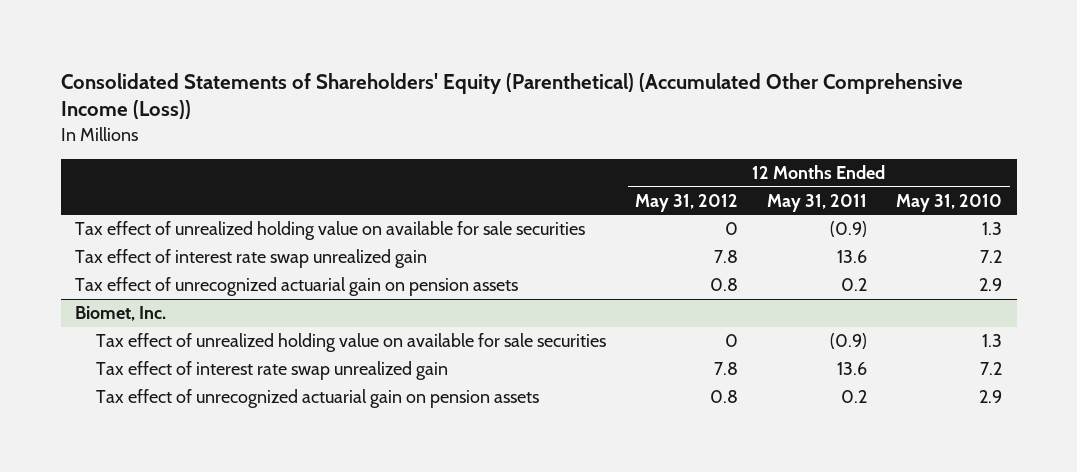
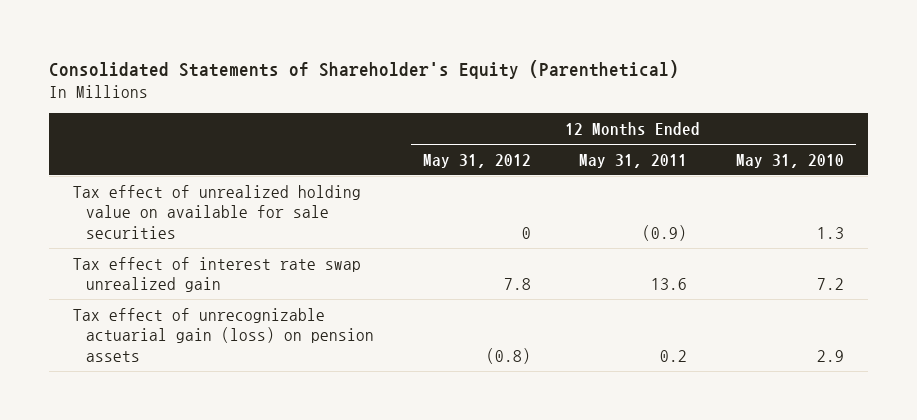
- Consolidated Statements of Shareholders' Equity (Parenthetical) (Accumulated Other Comprehensive Income (Loss))
+ Consolidated Statements of Shareholder's Equity (Parenthetical)
- Tax effect of unrecognized actuarial gain on pension assets | 0.8 | 0.2 | 2.9
- Biomet, Inc.
- Tax effect of unrealized holding value on available for sale securities | 0 | (0.9) | 1.3
- Tax effect of interest rate swap unrealized gain | 7.8 | 13.6 | 7.2
- Tax effect of unrecognized actuarial gain on pension assets | 0.8 | 0.2 | 2.9
+ Tax effect of unrecognizable actuarial gain (loss) on pension assets | (0.8) | 0.2 | 2.9

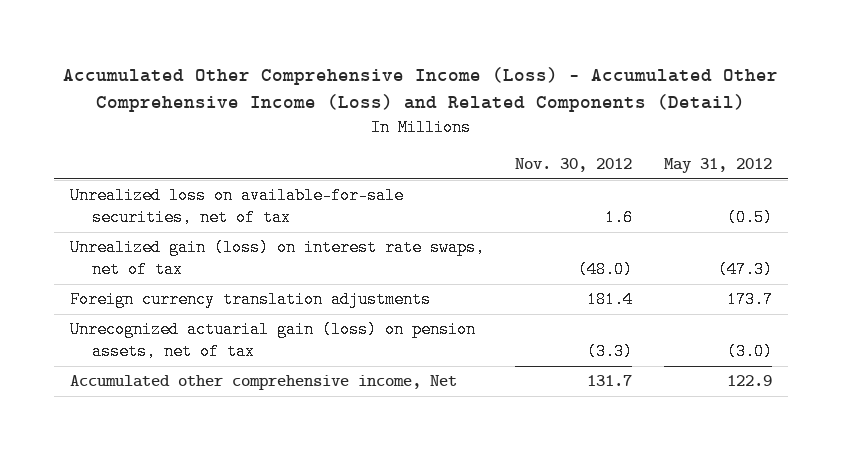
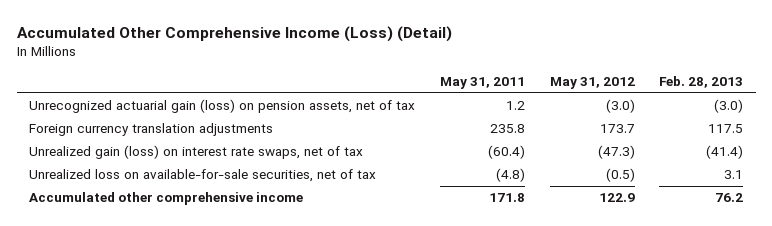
- Accumulated Other Comprehensive Income (Loss) - Accumulated Other Comprehensive Income (Loss) and Related Components (Detail)
+ Accumulated Other Comprehensive Income (Loss) (Detail)
- | Nov. 30, 2012 | May 31, 2012
+ | May 31, 2011 | May 31, 2012 | Feb. 28, 2013
- Accumulated other comprehensive income, Net | 131.7 | 122.9
moved down: Foreign currency translation adjustments | 235.8 | 173.7 | 117.5
moved down: Unrealized gain (loss) on interest rate swaps, net of tax | (60.4) | (47.3) | (41.4)
moved down: Unrealized loss on available-for-sale securities, net of tax | (4.8) | (0.5) | 3.1
+ Accumulated other comprehensive income | 171.8 | 122.9 | 76.2

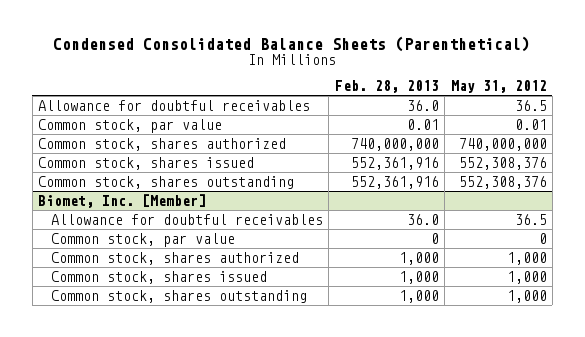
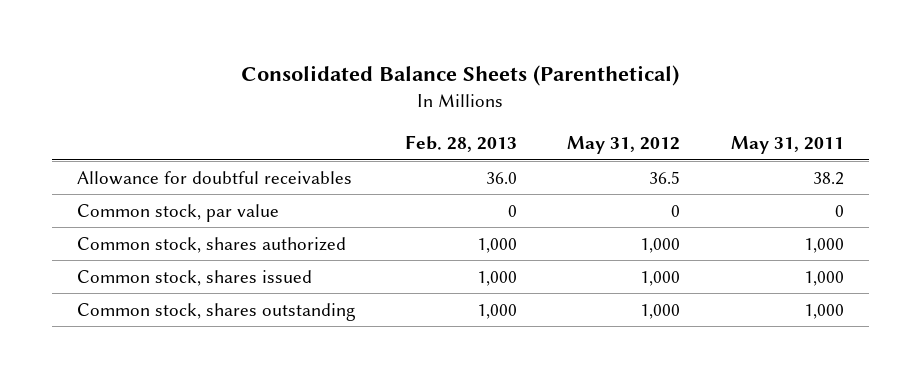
- Condensed Consolidated Balance Sheets (Parenthetical)
+ Consolidated Balance Sheets (Parenthetical)
- | Feb. 28, 2013 | May 31, 2012
+ | Feb. 28, 2013 | May 31, 2012 | May 31, 2011
- Common stock, par value | 0.01 | 0.01
- Common stock, shares authorized | 740,000,000 | 740,000,000
- Common stock, shares issued | 552,361,916 | 552,308,376
- Common stock, shares outstanding | 552,361,916 | 552,308,376
- Biomet, Inc. [Member]
- Allowance for doubtful receivables | 36.0 | 36.5

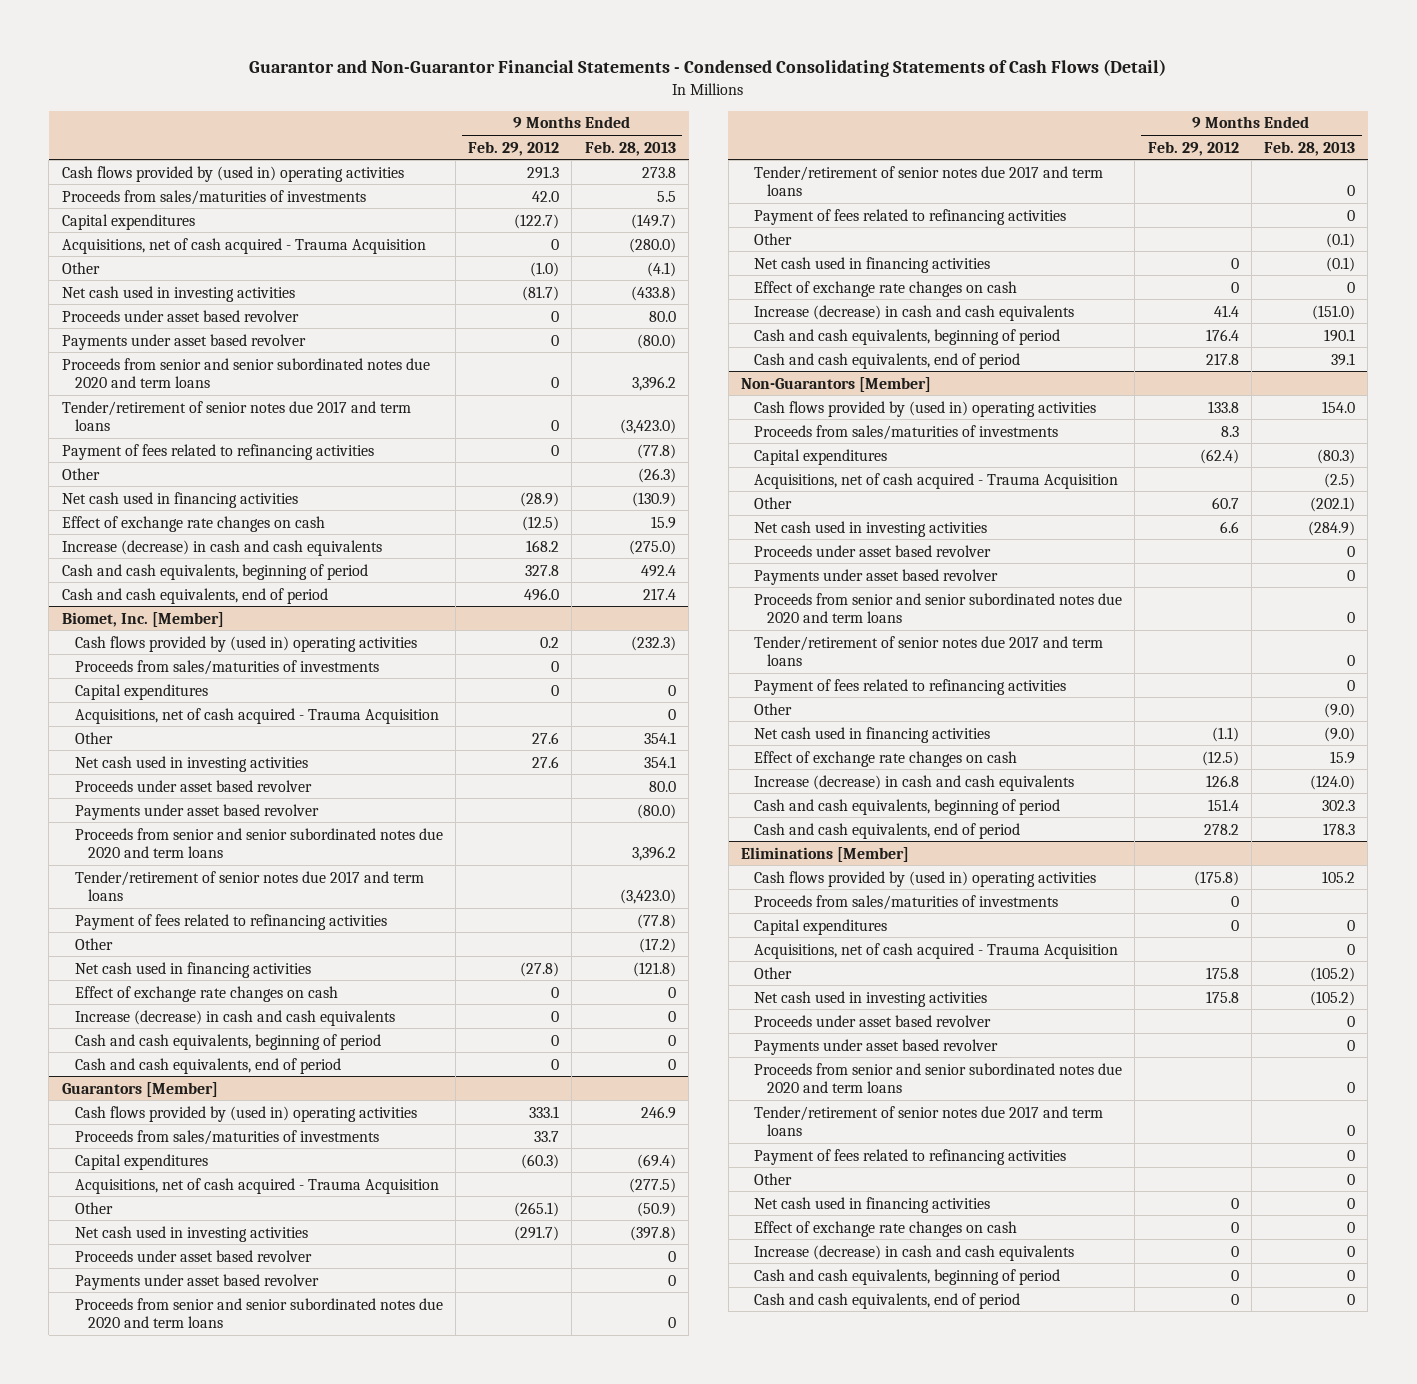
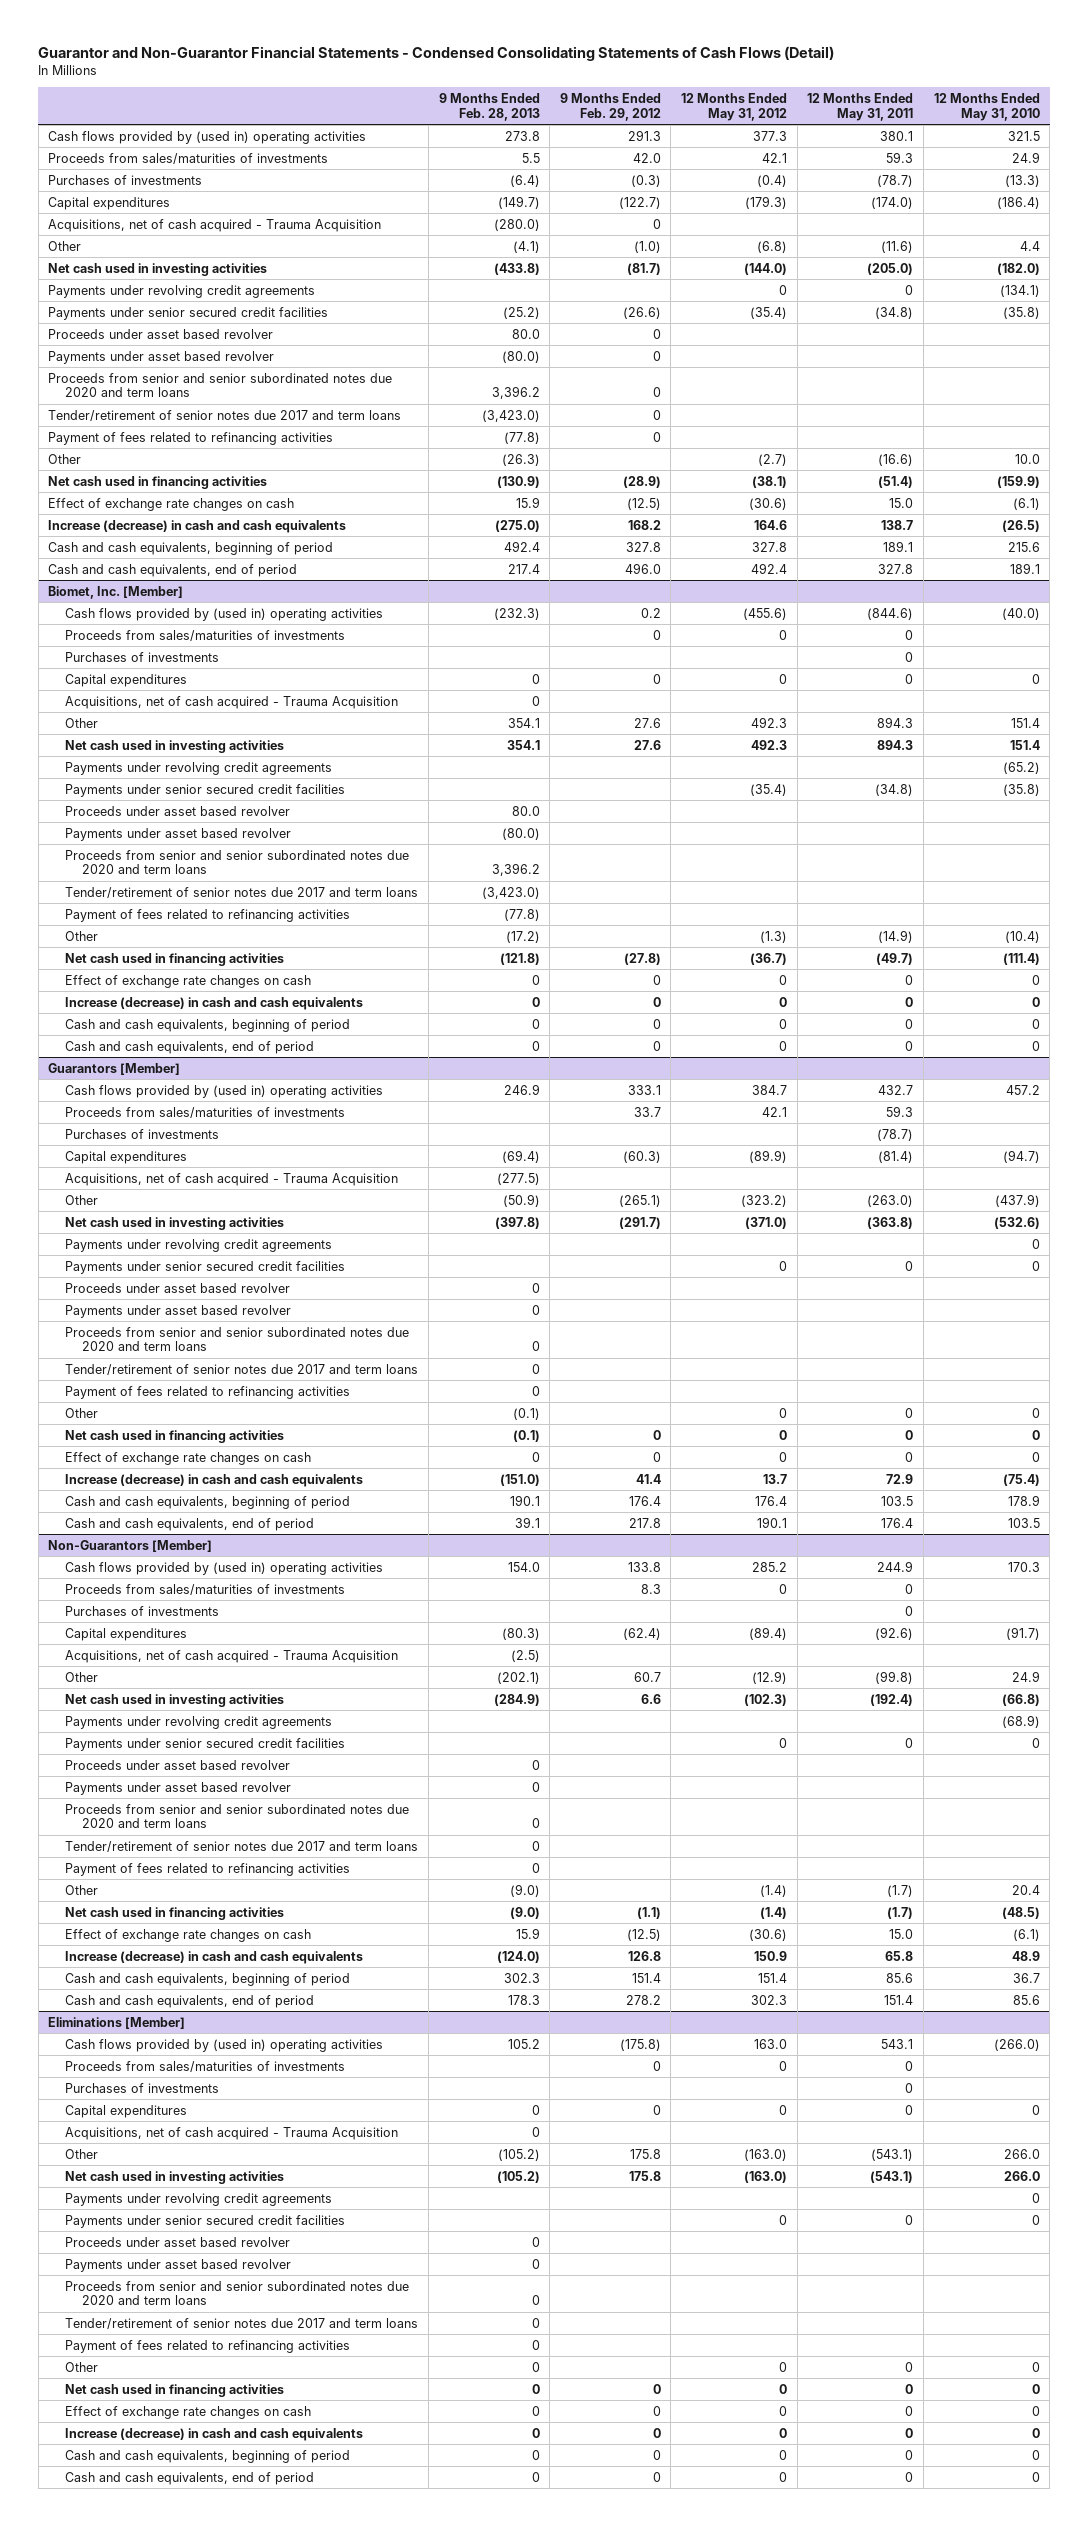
- | 9 Months Ended Feb. 29, 2012 | 9 Months Ended Feb. 28, 2013
+ | 9 Months Ended Feb. 28, 2013 | 9 Months Ended Feb. 29, 2012 | 12 Months Ended May 31, 2012 | 12 Months Ended May 31, 2011 | 12 Months Ended May 31, 2010
+ Purchases of investments | (6.4) | (0.3) | (0.4) | (78.7) | (13.3)
+ Payments under revolving credit agreements | | | 0 | 0 | (134.1)
+ Payments under senior secured credit facilities | (25.2) | (26.6) | (35.4) | (34.8) | (35.8)
@ Biomet, Inc. [Member]
+ Purchases of investments | | | | 0 |
+ Payments under revolving credit agreements | | | | | (65.2)
+ Payments under senior secured credit facilities | | | (35.4) | (34.8) | (35.8)
@ Guarantors [Member]
+ Purchases of investments | | | | (78.7) |
+ Payments under revolving credit agreements | | | | | 0
+ Payments under senior secured credit facilities | | | 0 | 0 | 0
@ Non-Guarantors [Member]
+ Purchases of investments | | | | 0 |
+ Payments under revolving credit agreements | | | | | (68.9)
+ Payments under senior secured credit facilities | | | 0 | 0 | 0
@ Eliminations [Member]
+ Purchases of investments | | | | 0 |
+ Payments under revolving credit agreements | | | | | 0
+ Payments under senior secured credit facilities | | | 0 | 0 | 0

